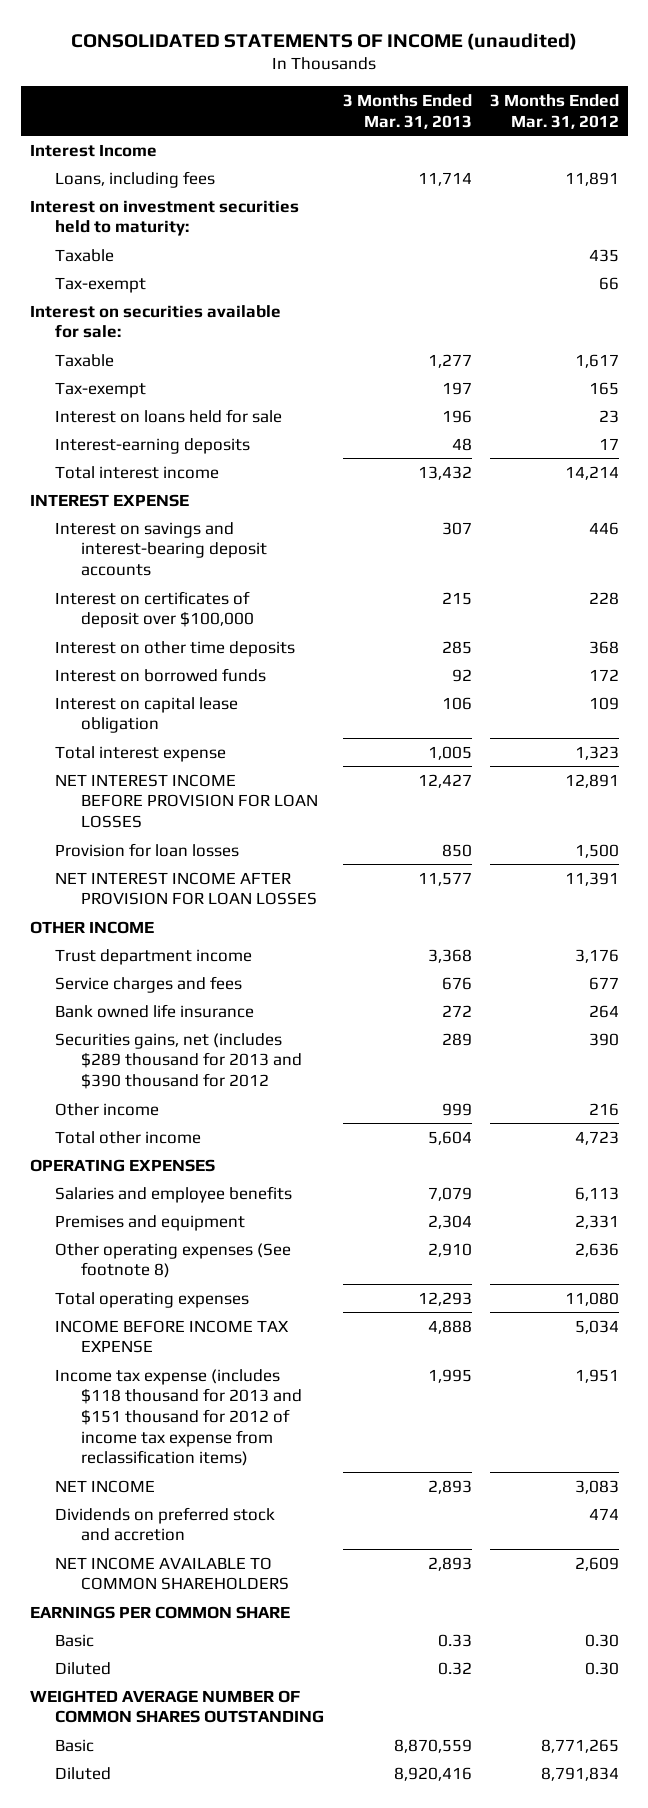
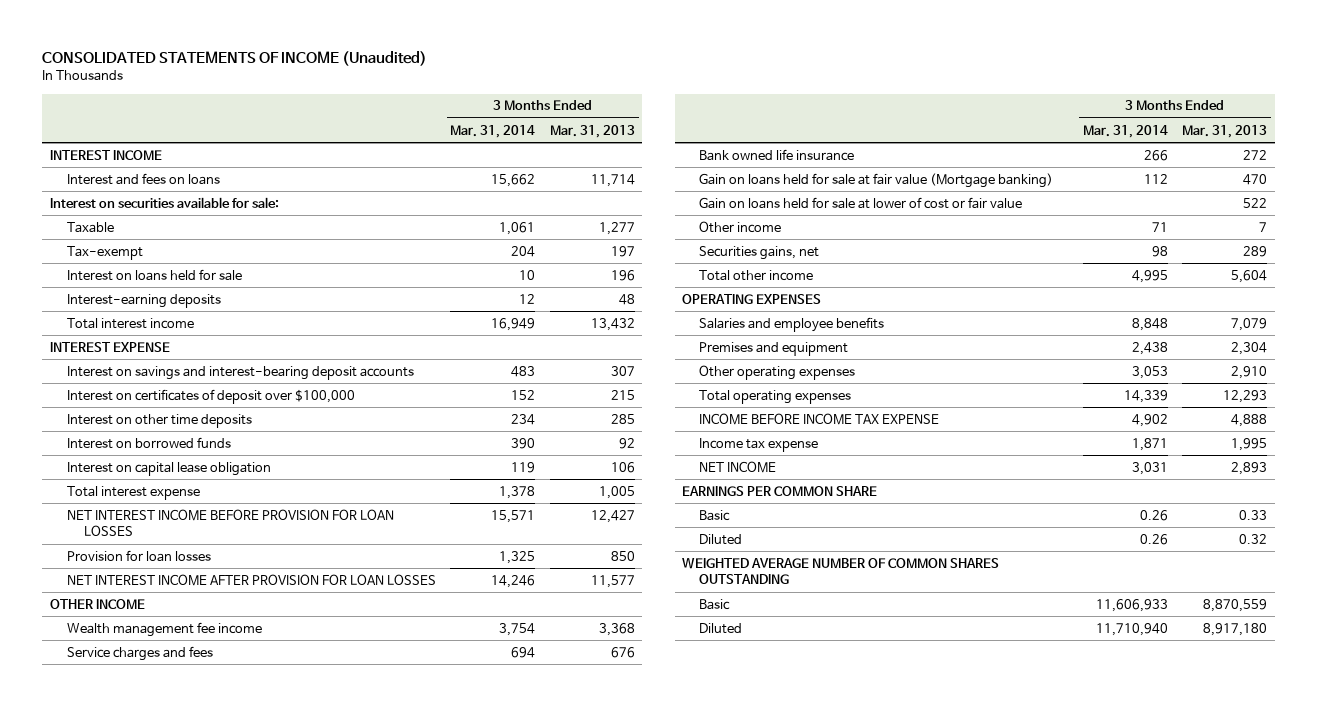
- CONSOLIDATED STATEMENTS OF INCOME (unaudited)
+ CONSOLIDATED STATEMENTS OF INCOME (Unaudited)
- | 3 Months Ended Mar. 31, 2013 | 3 Months Ended Mar. 31, 2012
+ | 3 Months Ended Mar. 31, 2014 | 3 Months Ended Mar. 31, 2013
- Interest Income
- Loans, including fees | 11,714 | 11,891
- Interest on investment securities held to maturity:
- Taxable | | 435
- Tax-exempt | | 66
+ INTEREST INCOME
+ Interest and fees on loans | 15,662 | 11,714
- Trust department income | 3,368 | 3,176
+ Wealth management fee income | 3,754 | 3,368
- Securities gains, net (includes $289 thousand for 2013 and $390 thousand for 2012 | 289 | 390
- Other income | 999 | 216
+ Gain on loans held for sale at fair value (Mortgage banking) | 112 | 470
+ Gain on loans held for sale at lower of cost or fair value | | 522
+ Other income | 71 | 7
+ Securities gains, net | 98 | 289
- Other operating expenses (See footnote 8) | 2,910 | 2,636
+ Other operating expenses | 3,053 | 2,910
- Income tax expense (includes $118 thousand for 2013 and $151 thousand for 2012 of income tax expense from reclassification items) | 1,995 | 1,951
+ Income tax expense | 1,871 | 1,995
- Dividends on preferred stock and accretion | | 474
- NET INCOME AVAILABLE TO COMMON SHAREHOLDERS | 2,893 | 2,609
- Diluted | 8,920,416 | 8,791,834
+ Diluted | 11,710,940 | 8,917,180

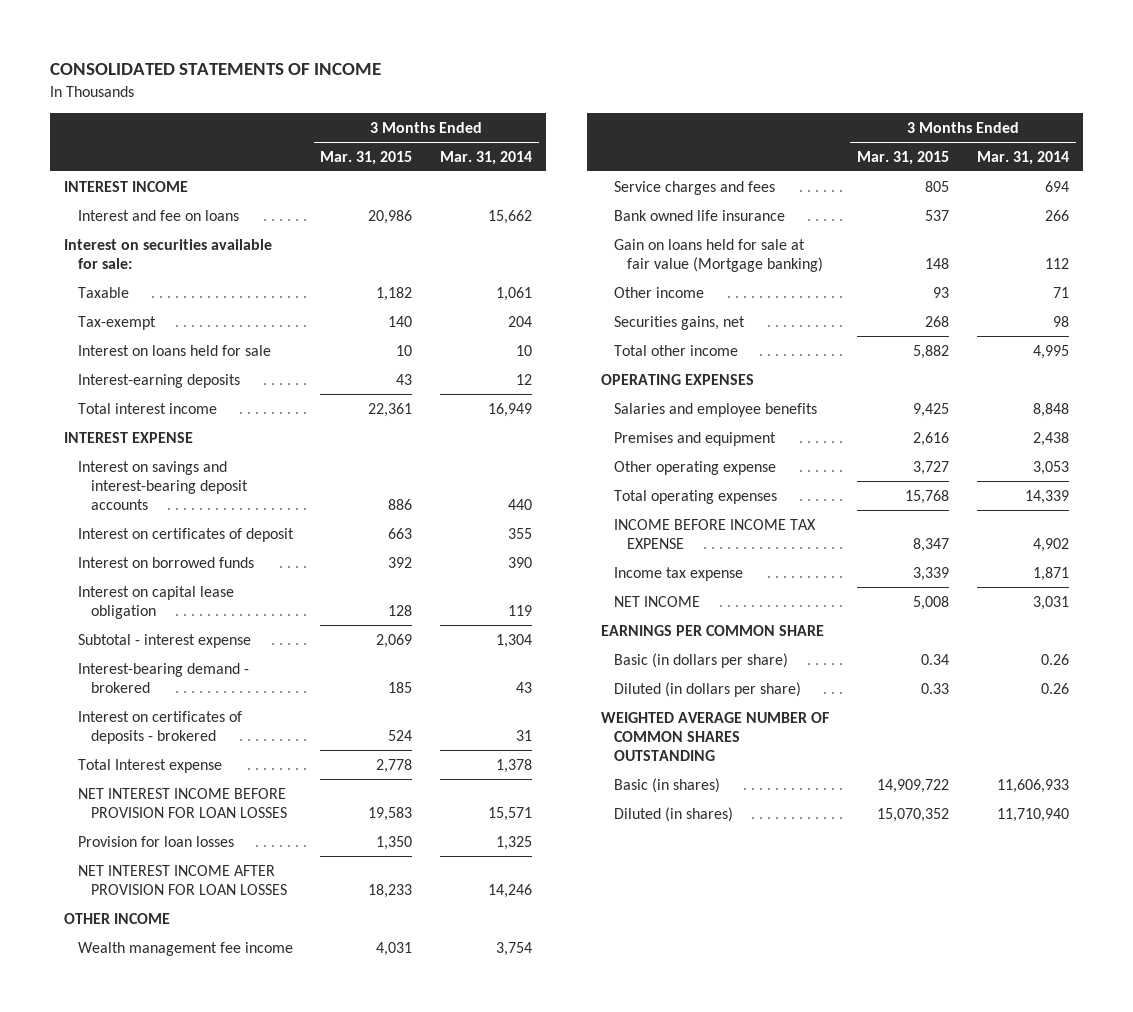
- CONSOLIDATED STATEMENTS OF INCOME (Unaudited)
+ CONSOLIDATED STATEMENTS OF INCOME
- | 3 Months Ended Mar. 31, 2014 | 3 Months Ended Mar. 31, 2013
+ | 3 Months Ended Mar. 31, 2015 | 3 Months Ended Mar. 31, 2014
- Interest and fees on loans | 15,662 | 11,714
+ Interest and fee on loans | 20,986 | 15,662
- Interest on savings and interest-bearing deposit accounts | 483 | 307
- Interest on certificates of deposit over $100,000 | 152 | 215
- Interest on other time deposits | 234 | 285
+ Interest on savings and interest-bearing deposit accounts | 886 | 440
+ Interest on certificates of deposit | 663 | 355
- Total interest expense | 1,378 | 1,005
+ Subtotal - interest expense | 2,069 | 1,304
+ Interest-bearing demand - brokered | 185 | 43
+ Interest on certificates of deposits - brokered | 524 | 31
+ Total Interest expense | 2,778 | 1,378
- Gain on loans held for sale at lower of cost or fair value | | 522
- Other operating expenses | 3,053 | 2,910
+ Other operating expense | 3,727 | 3,053
- Basic | 0.26 | 0.33
- Diluted | 0.26 | 0.32
+ Basic (in dollars per share) | 0.34 | 0.26
+ Diluted (in dollars per share) | 0.33 | 0.26
- Basic | 11,606,933 | 8,870,559
- Diluted | 11,710,940 | 8,917,180
+ Basic (in shares) | 14,909,722 | 11,606,933
+ Diluted (in shares) | 15,070,352 | 11,710,940

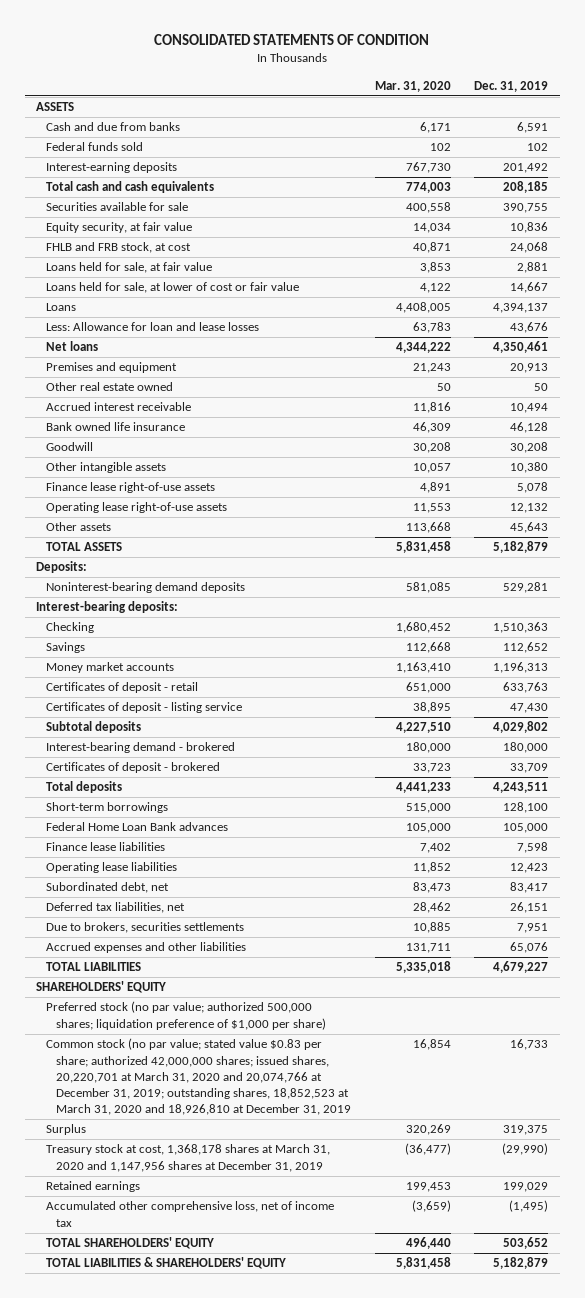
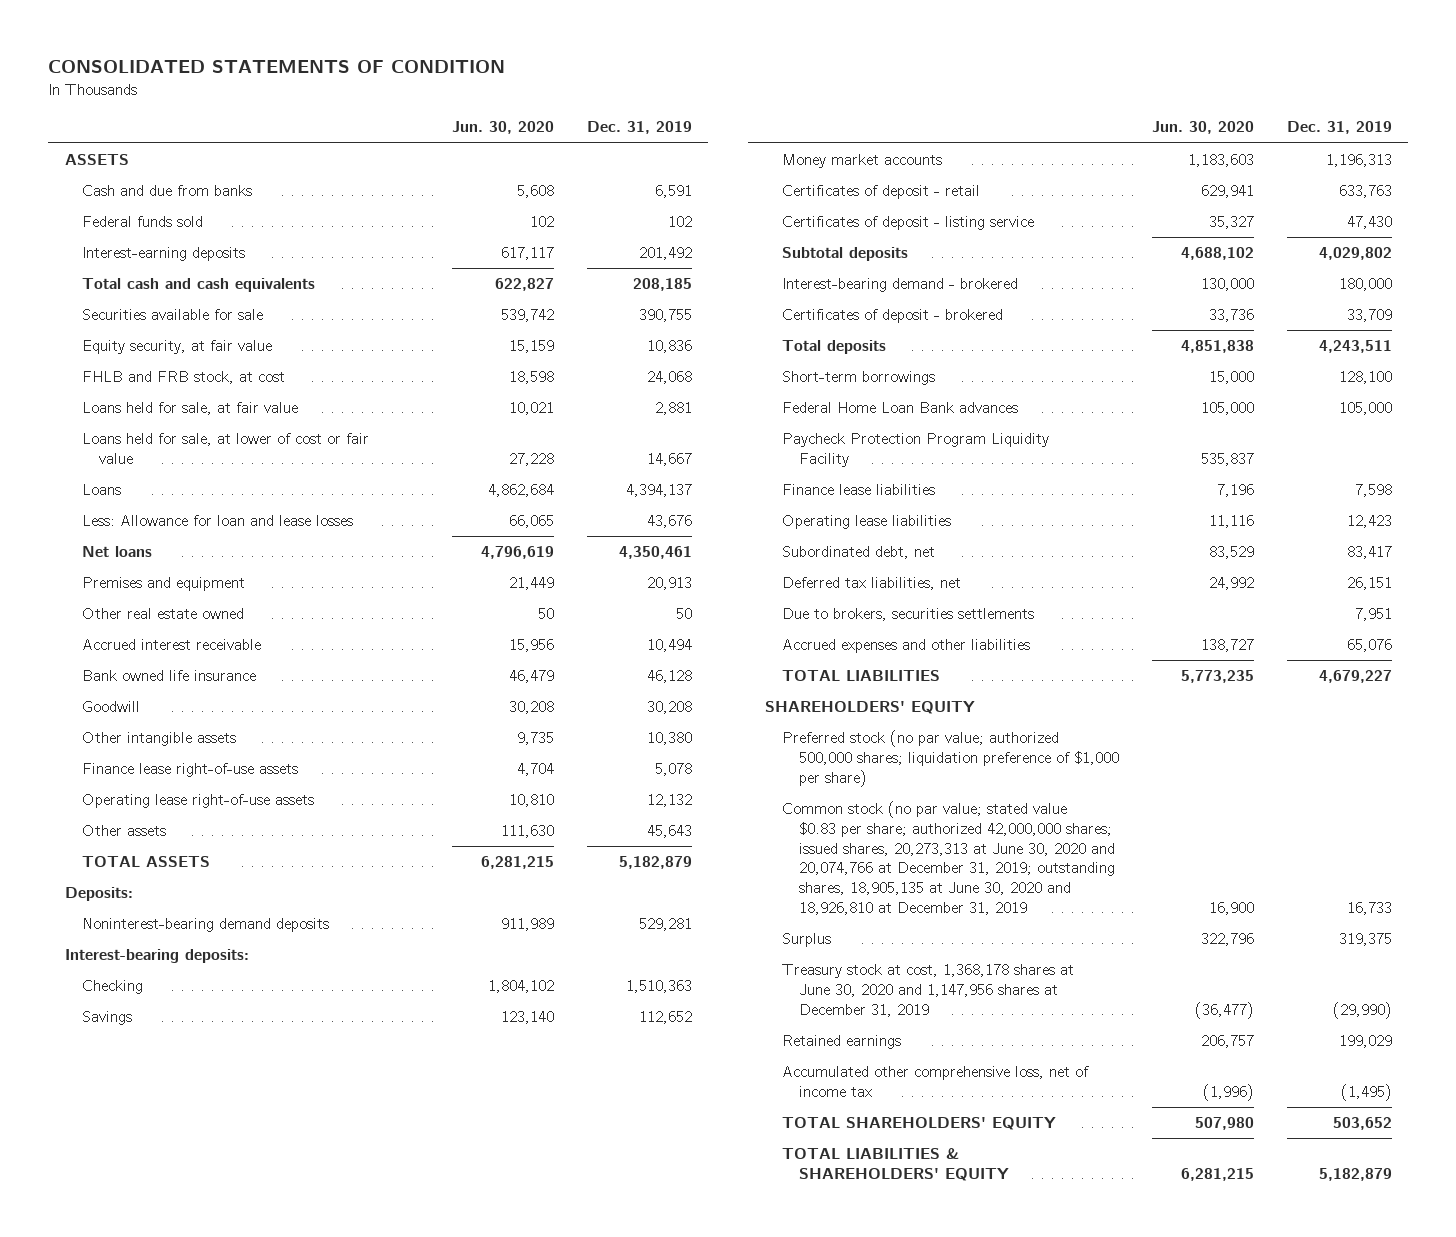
- | Mar. 31, 2020 | Dec. 31, 2019
+ | Jun. 30, 2020 | Dec. 31, 2019
+ Paycheck Protection Program Liquidity Facility | 535,837 |
- Common stock (no par value; stated value $0.83 per share; authorized 42,000,000 shares; issued shares, 20,220,701 at March 31, 2020 and 20,074,766 at December 31, 2019; outstanding shares, 18,852,523 at March 31, 2020 and 18,926,810 at December 31, 2019 | 16,854 | 16,733
+ Common stock (no par value; stated value $0.83 per share; authorized 42,000,000 shares; issued shares, 20,273,313 at June 30, 2020 and 20,074,766 at December 31, 2019; outstanding shares, 18,905,135 at June 30, 2020 and 18,926,810 at December 31, 2019 | 16,900 | 16,733
- Treasury stock at cost, 1,368,178 shares at March 31, 2020 and 1,147,956 shares at December 31, 2019 | (36,477) | (29,990)
+ Treasury stock at cost, 1,368,178 shares at June 30, 2020 and 1,147,956 shares at December 31, 2019 | (36,477) | (29,990)

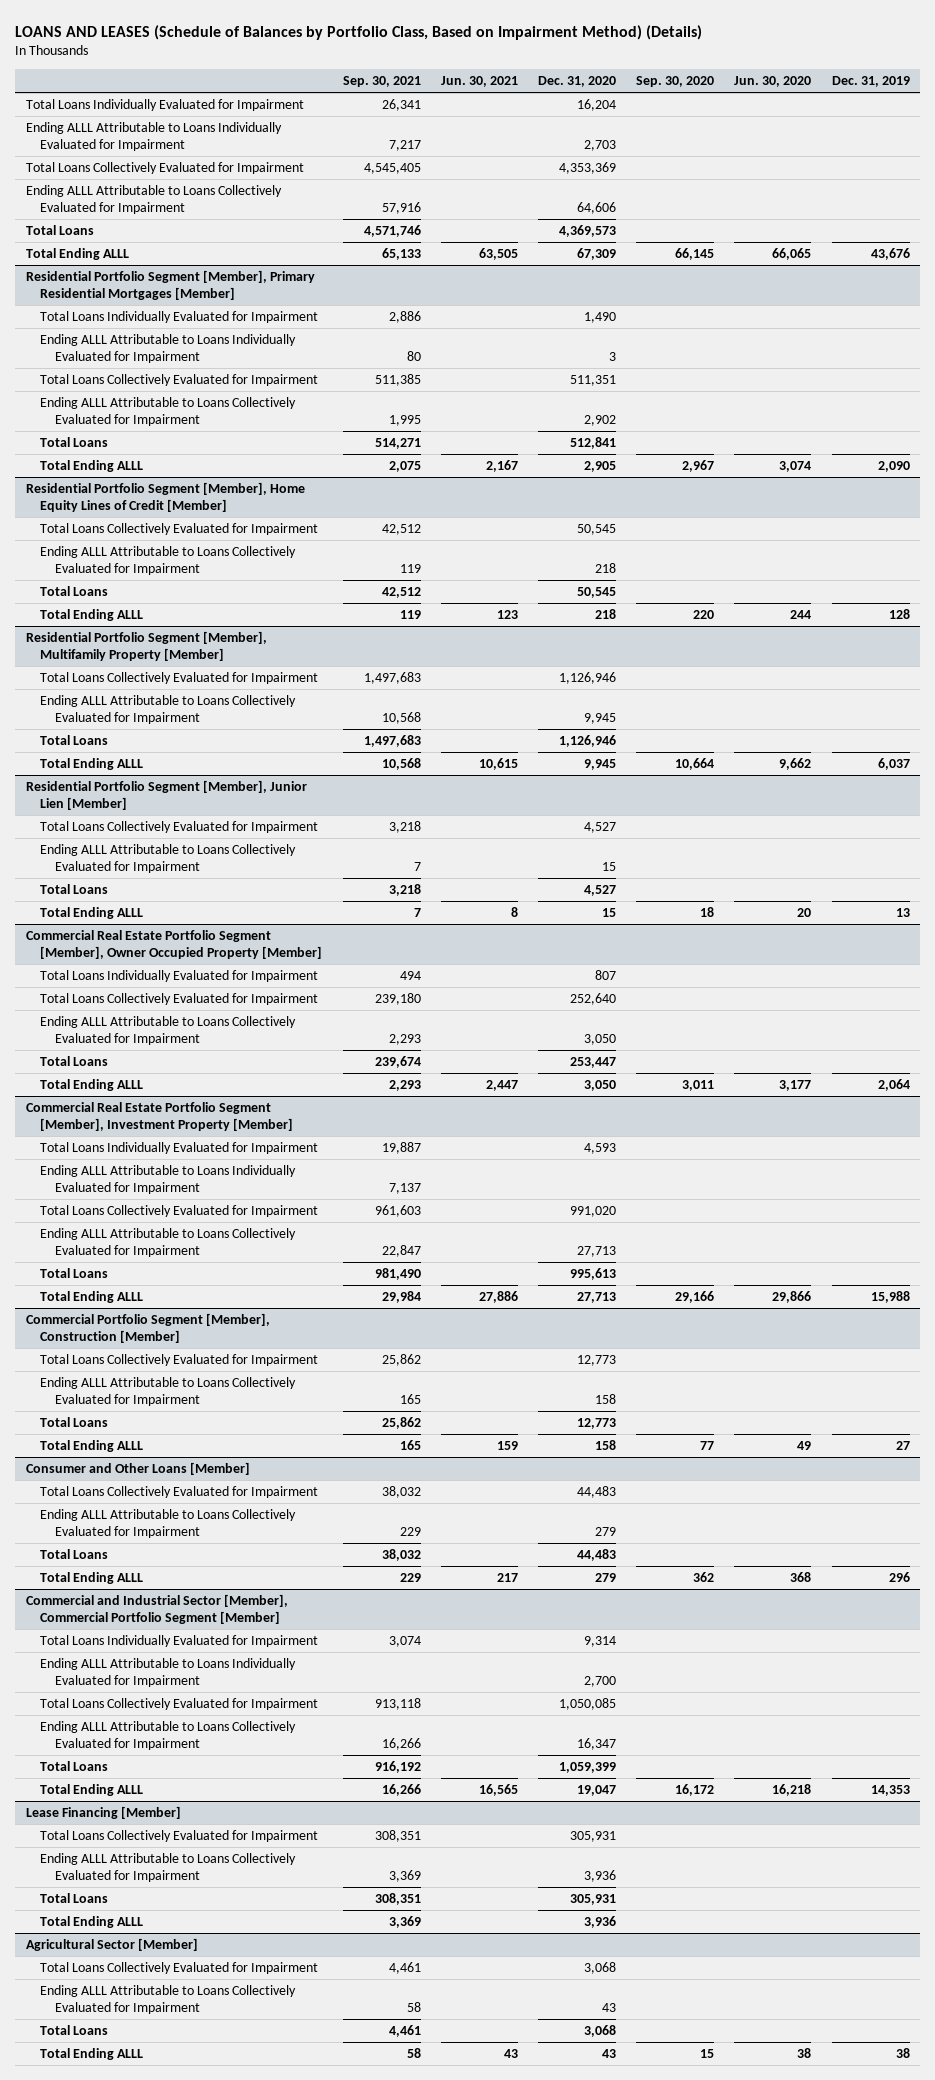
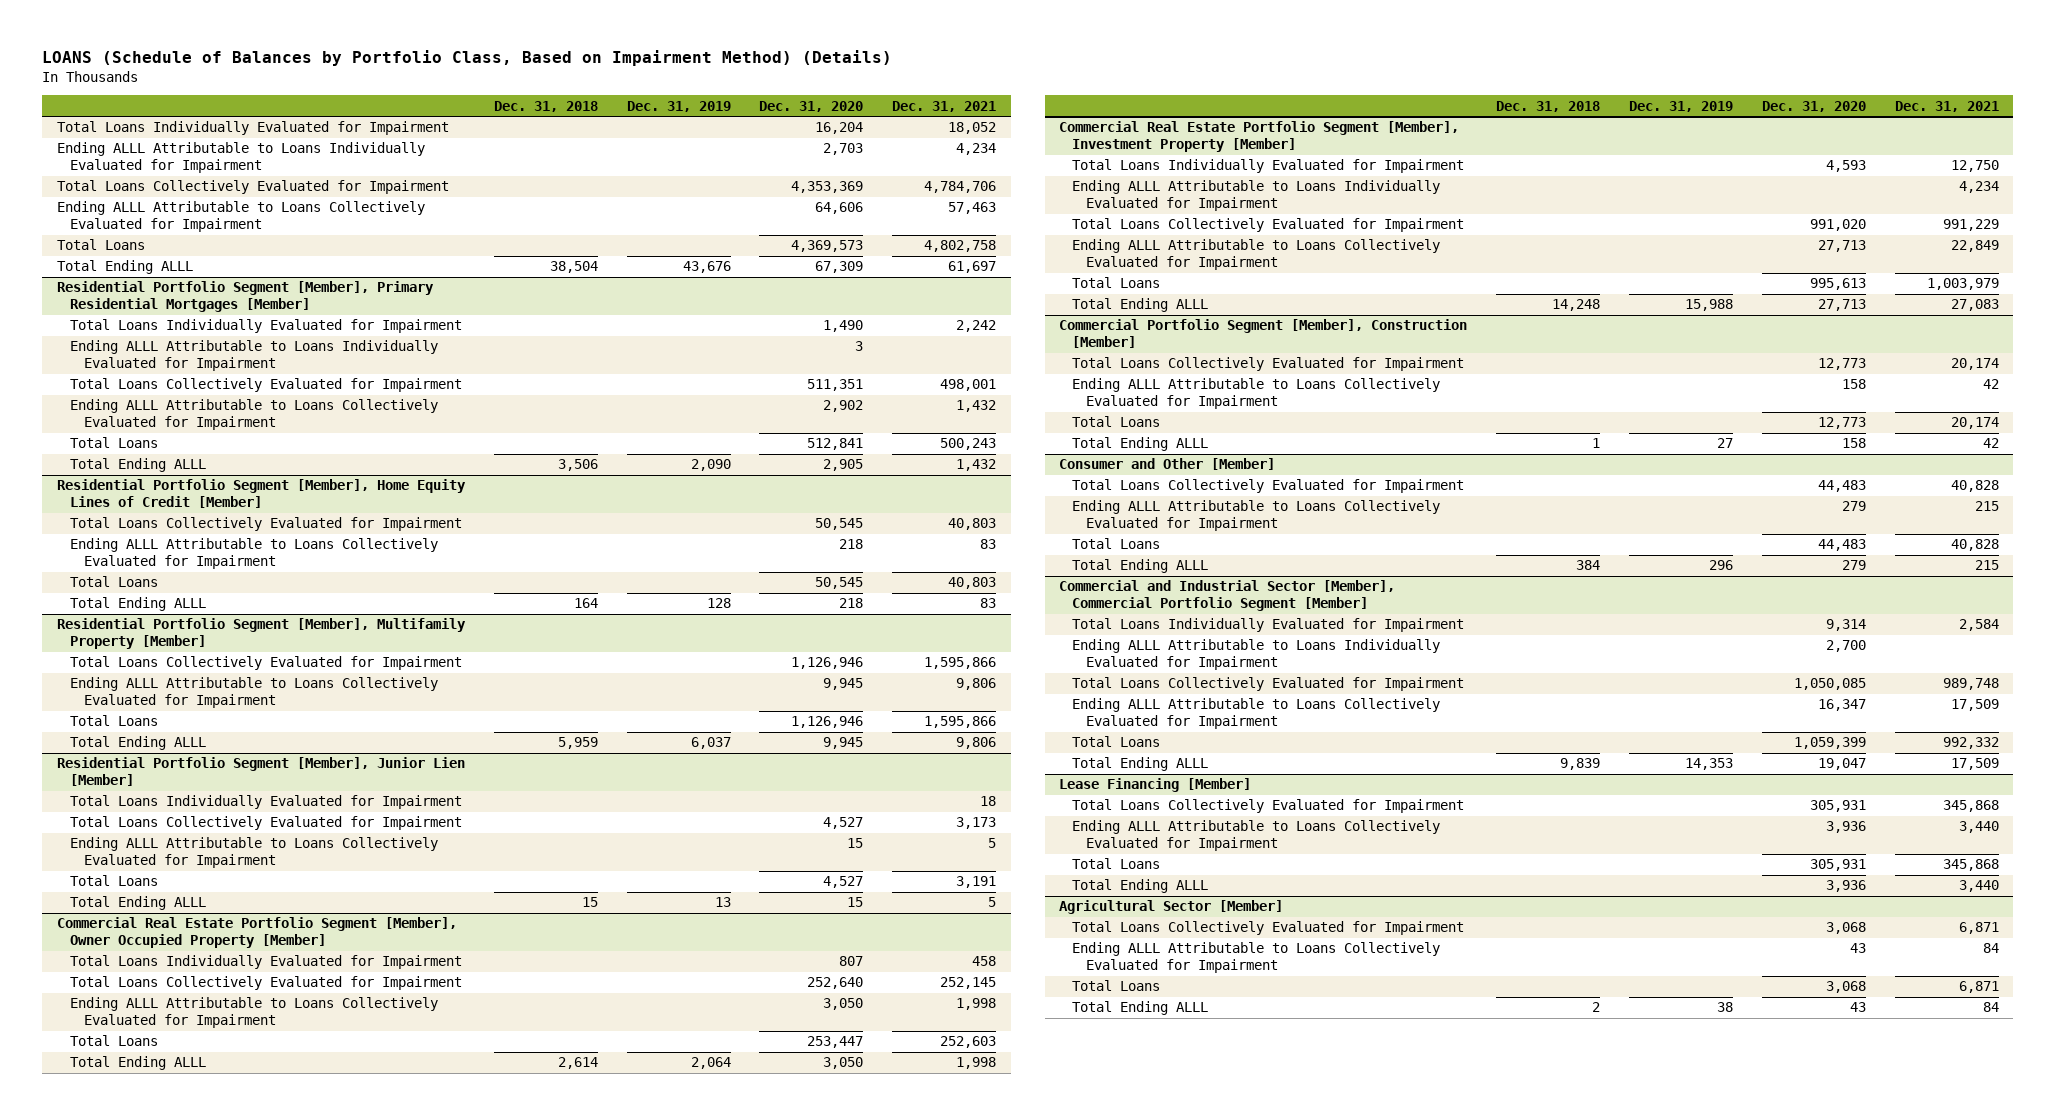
- LOANS AND LEASES (Schedule of Balances by Portfolio Class, Based on Impairment Method) (Details)
+ LOANS (Schedule of Balances by Portfolio Class, Based on Impairment Method) (Details)
- | Sep. 30, 2021 | Jun. 30, 2021 | Dec. 31, 2020 | Sep. 30, 2020 | Jun. 30, 2020 | Dec. 31, 2019
+ | Dec. 31, 2018 | Dec. 31, 2019 | Dec. 31, 2020 | Dec. 31, 2021
@ Residential Portfolio Segment [Member], Junior Lien [Member]
+ Total Loans Individually Evaluated for Impairment | | | | 18
- Consumer and Other Loans [Member]
+ Consumer and Other [Member]

